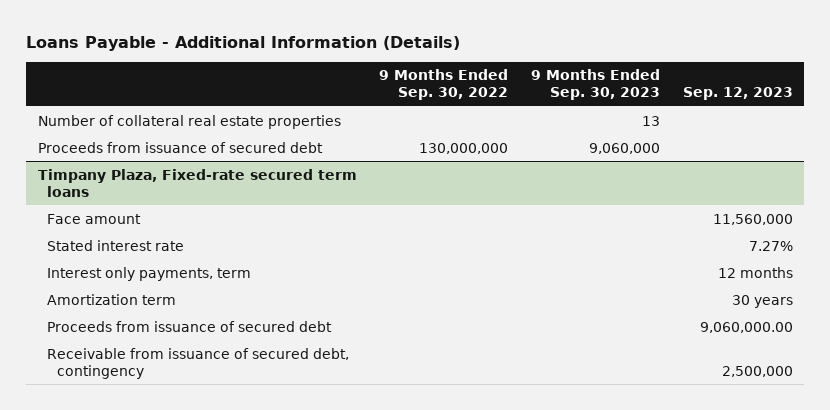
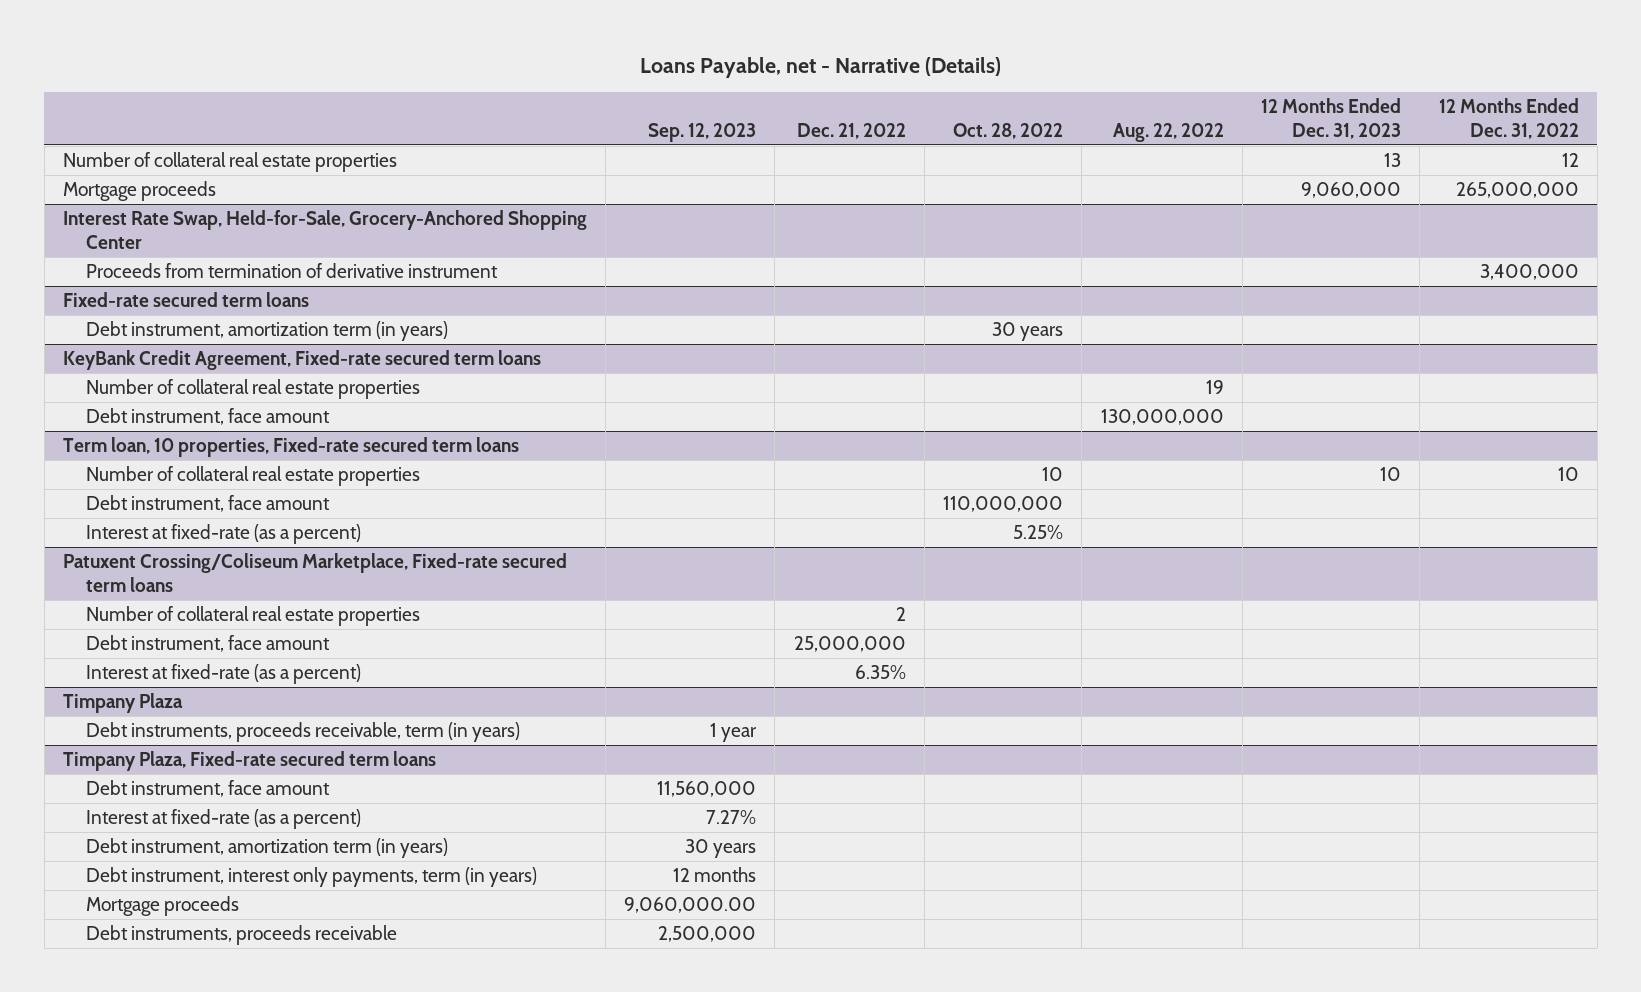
- Loans Payable - Additional Information (Details)
+ Loans Payable, net - Narrative (Details)
- | 9 Months Ended Sep. 30, 2022 | 9 Months Ended Sep. 30, 2023 | Sep. 12, 2023
+ | Sep. 12, 2023 | Dec. 21, 2022 | Oct. 28, 2022 | Aug. 22, 2022 | 12 Months Ended Dec. 31, 2023 | 12 Months Ended Dec. 31, 2022
- Proceeds from issuance of secured debt | 130,000,000 | 9,060,000 |
+ Mortgage proceeds | | | | | 9,060,000 | 265,000,000
+ Interest Rate Swap, Held-for-Sale, Grocery-Anchored Shopping Center
+ Proceeds from termination of derivative instrument | | | | | | 3,400,000
+ Fixed-rate secured term loans
+ Debt instrument, amortization term (in years) | | | 30 years | | |
+ KeyBank Credit Agreement, Fixed-rate secured term loans
+ Number of collateral real estate properties | | | | 19 | |
+ Debt instrument, face amount | | | | 130,000,000 | |
+ Term loan, 10 properties, Fixed-rate secured term loans
+ Number of collateral real estate properties | | | 10 | | 10 | 10
+ Debt instrument, face amount | | | 110,000,000 | | |
+ Interest at fixed-rate (as a percent) | | | 5.25% | | |
+ Patuxent Crossing/Coliseum Marketplace, Fixed-rate secured term loans
+ Number of collateral real estate properties | | 2 | | | |
+ Debt instrument, face amount | | 25,000,000 | | | |
+ Interest at fixed-rate (as a percent) | | 6.35% | | | |
+ Timpany Plaza
+ Debt instruments, proceeds receivable, term (in years) | 1 year | | | | |
@ Timpany Plaza, Fixed-rate secured term loans
- Face amount | | | 11,560,000
- Stated interest rate | | | 7.27%
- Interest only payments, term | | | 12 months
- Amortization term | | | 30 years
- Proceeds from issuance of secured debt | | | 9,060,000.00
- Receivable from issuance of secured debt, contingency | | | 2,500,000
+ Debt instrument, face amount | 11,560,000 | | | | |
+ Interest at fixed-rate (as a percent) | 7.27% | | | | |
+ Debt instrument, amortization term (in years) | 30 years | | | | |
+ Debt instrument, interest only payments, term (in years) | 12 months | | | | |
+ Mortgage proceeds | 9,060,000.00 | | | | |
+ Debt instruments, proceeds receivable | 2,500,000 | | | | |

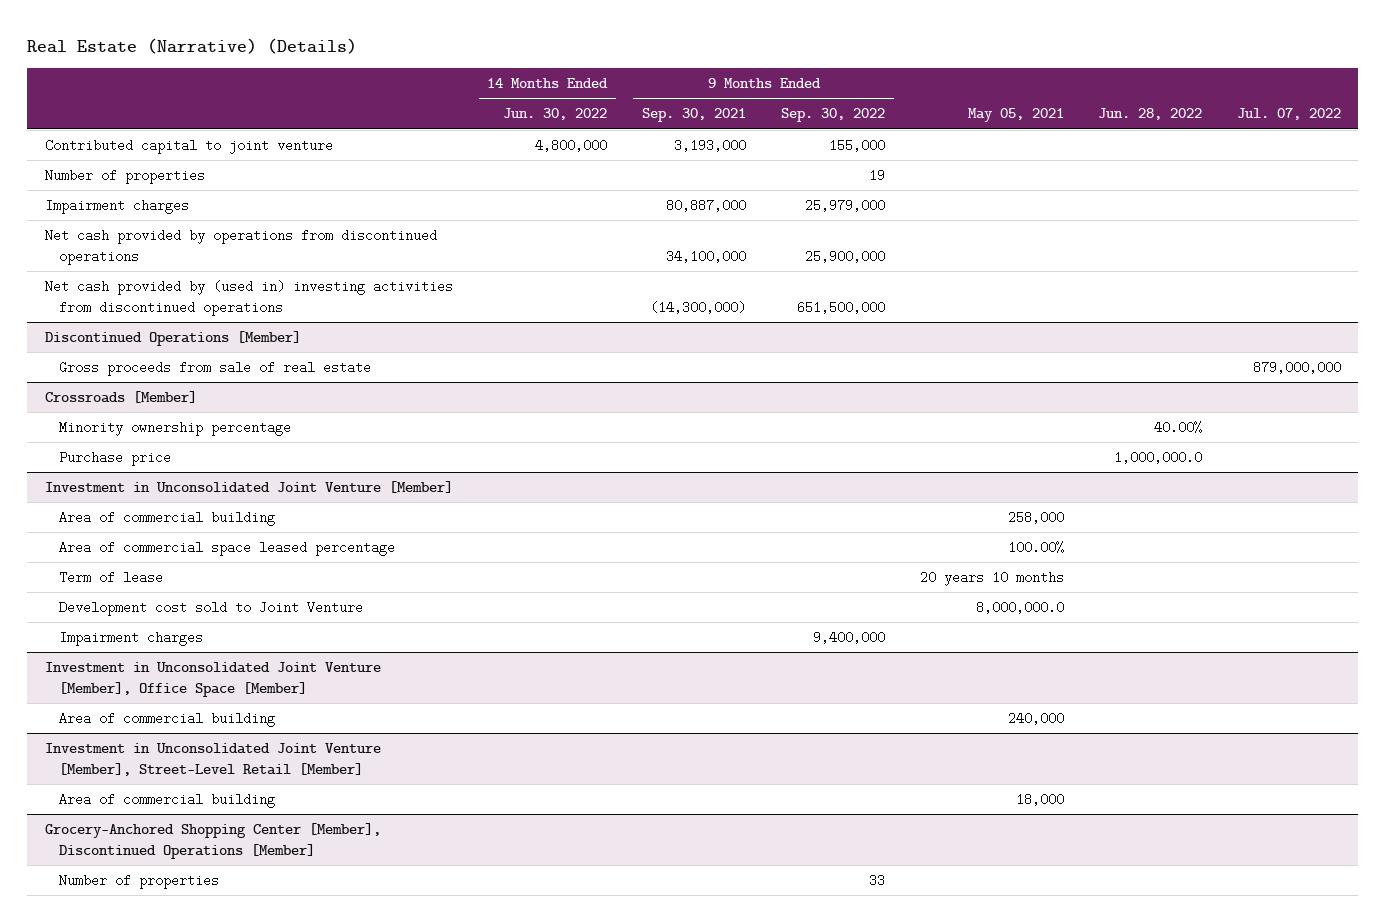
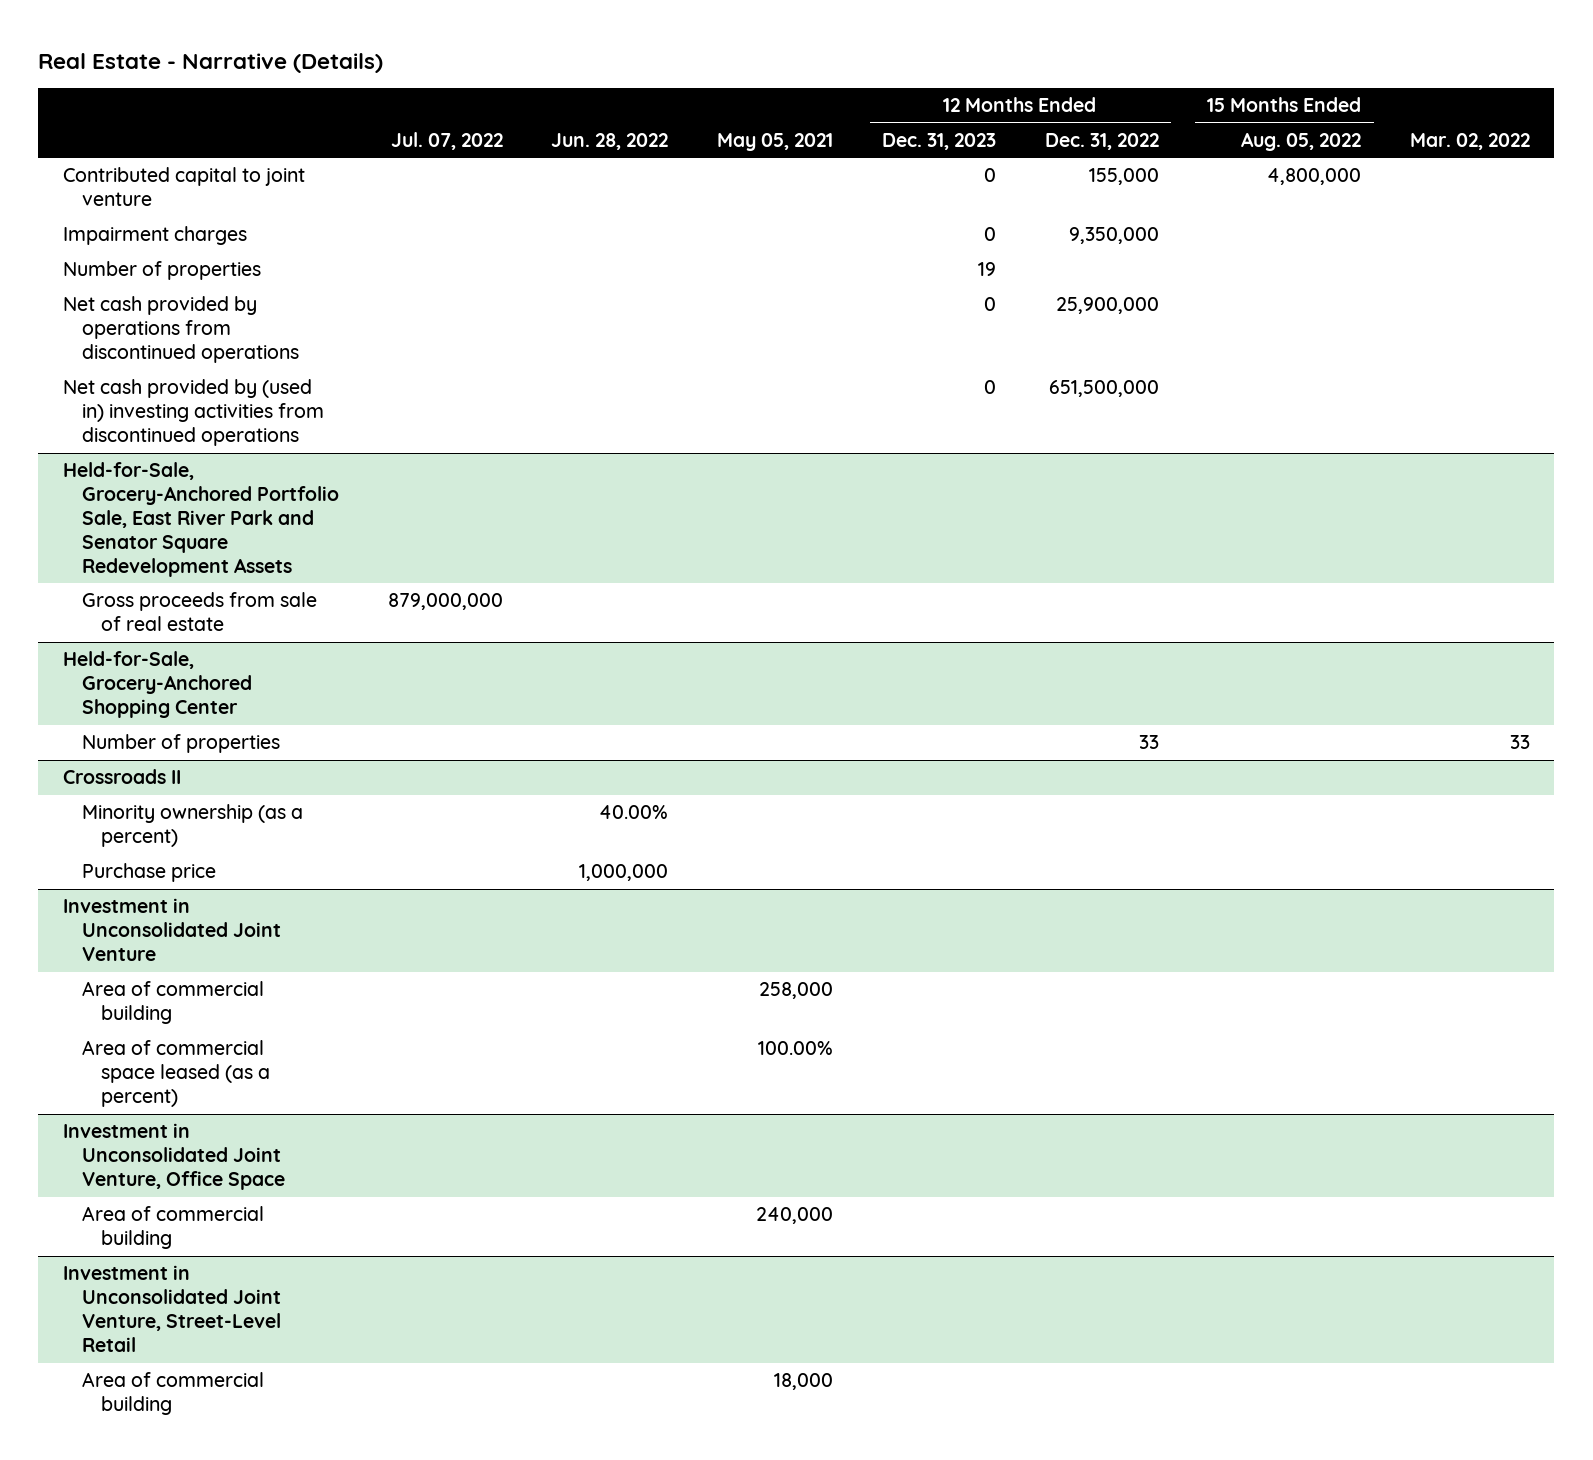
- Real Estate (Narrative) (Details)
+ Real Estate - Narrative (Details)
- | 14 Months Ended Jun. 30, 2022 | 9 Months Ended Sep. 30, 2021 | 9 Months Ended Sep. 30, 2022 | May 05, 2021 | Jun. 28, 2022 | Jul. 07, 2022
+ | Jul. 07, 2022 | Jun. 28, 2022 | May 05, 2021 | 12 Months Ended Dec. 31, 2023 | 12 Months Ended Dec. 31, 2022 | 15 Months Ended Aug. 05, 2022 | Mar. 02, 2022
moved down: Number of properties | | | | 19 | | |
- Discontinued Operations [Member]
+ Held-for-Sale, Grocery-Anchored Portfolio Sale, East River Park and Senator Square Redevelopment Assets
- Crossroads [Member]
- Minority ownership percentage | | | | | 40.00% |
- Purchase price | | | | | 1,000,000.0 |
- Investment in Unconsolidated Joint Venture [Member]
+ Held-for-Sale, Grocery-Anchored Shopping Center
+ Number of properties | | | | | 33 | | 33
+ Crossroads II
+ Minority ownership (as a percent) | | 40.00% | | | | |
+ Purchase price | | 1,000,000 | | | | |
+ Investment in Unconsolidated Joint Venture
- Area of commercial space leased percentage | | | | 100.00% | |
- Term of lease | | | | 20 years 10 months | |
- Development cost sold to Joint Venture | | | | 8,000,000.0 | |
- Impairment charges | | | 9,400,000 | | |
- Investment in Unconsolidated Joint Venture [Member], Office Space [Member]
+ Area of commercial space leased (as a percent) | | | 100.00% | | | |
+ Investment in Unconsolidated Joint Venture, Office Space
- Investment in Unconsolidated Joint Venture [Member], Street-Level Retail [Member]
+ Investment in Unconsolidated Joint Venture, Street-Level Retail
- Grocery-Anchored Shopping Center [Member], Discontinued Operations [Member]
- Number of properties | | | 33 | | |

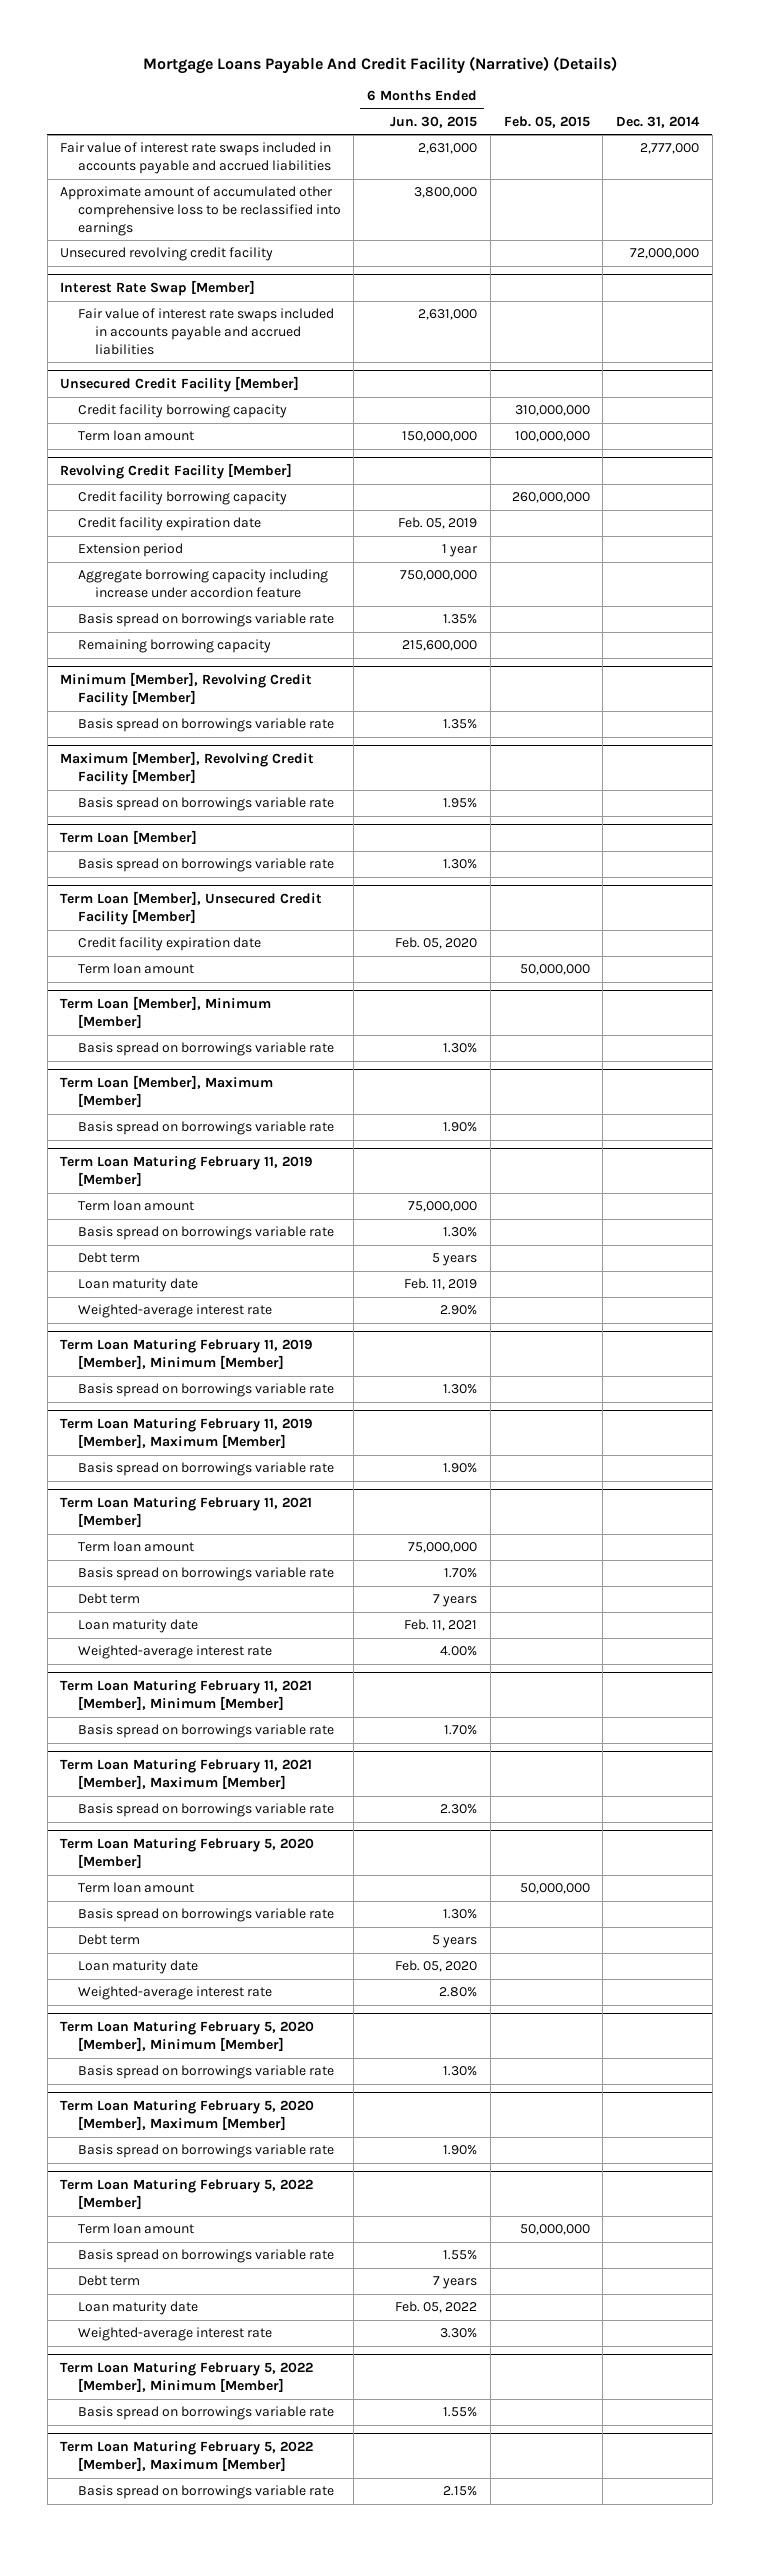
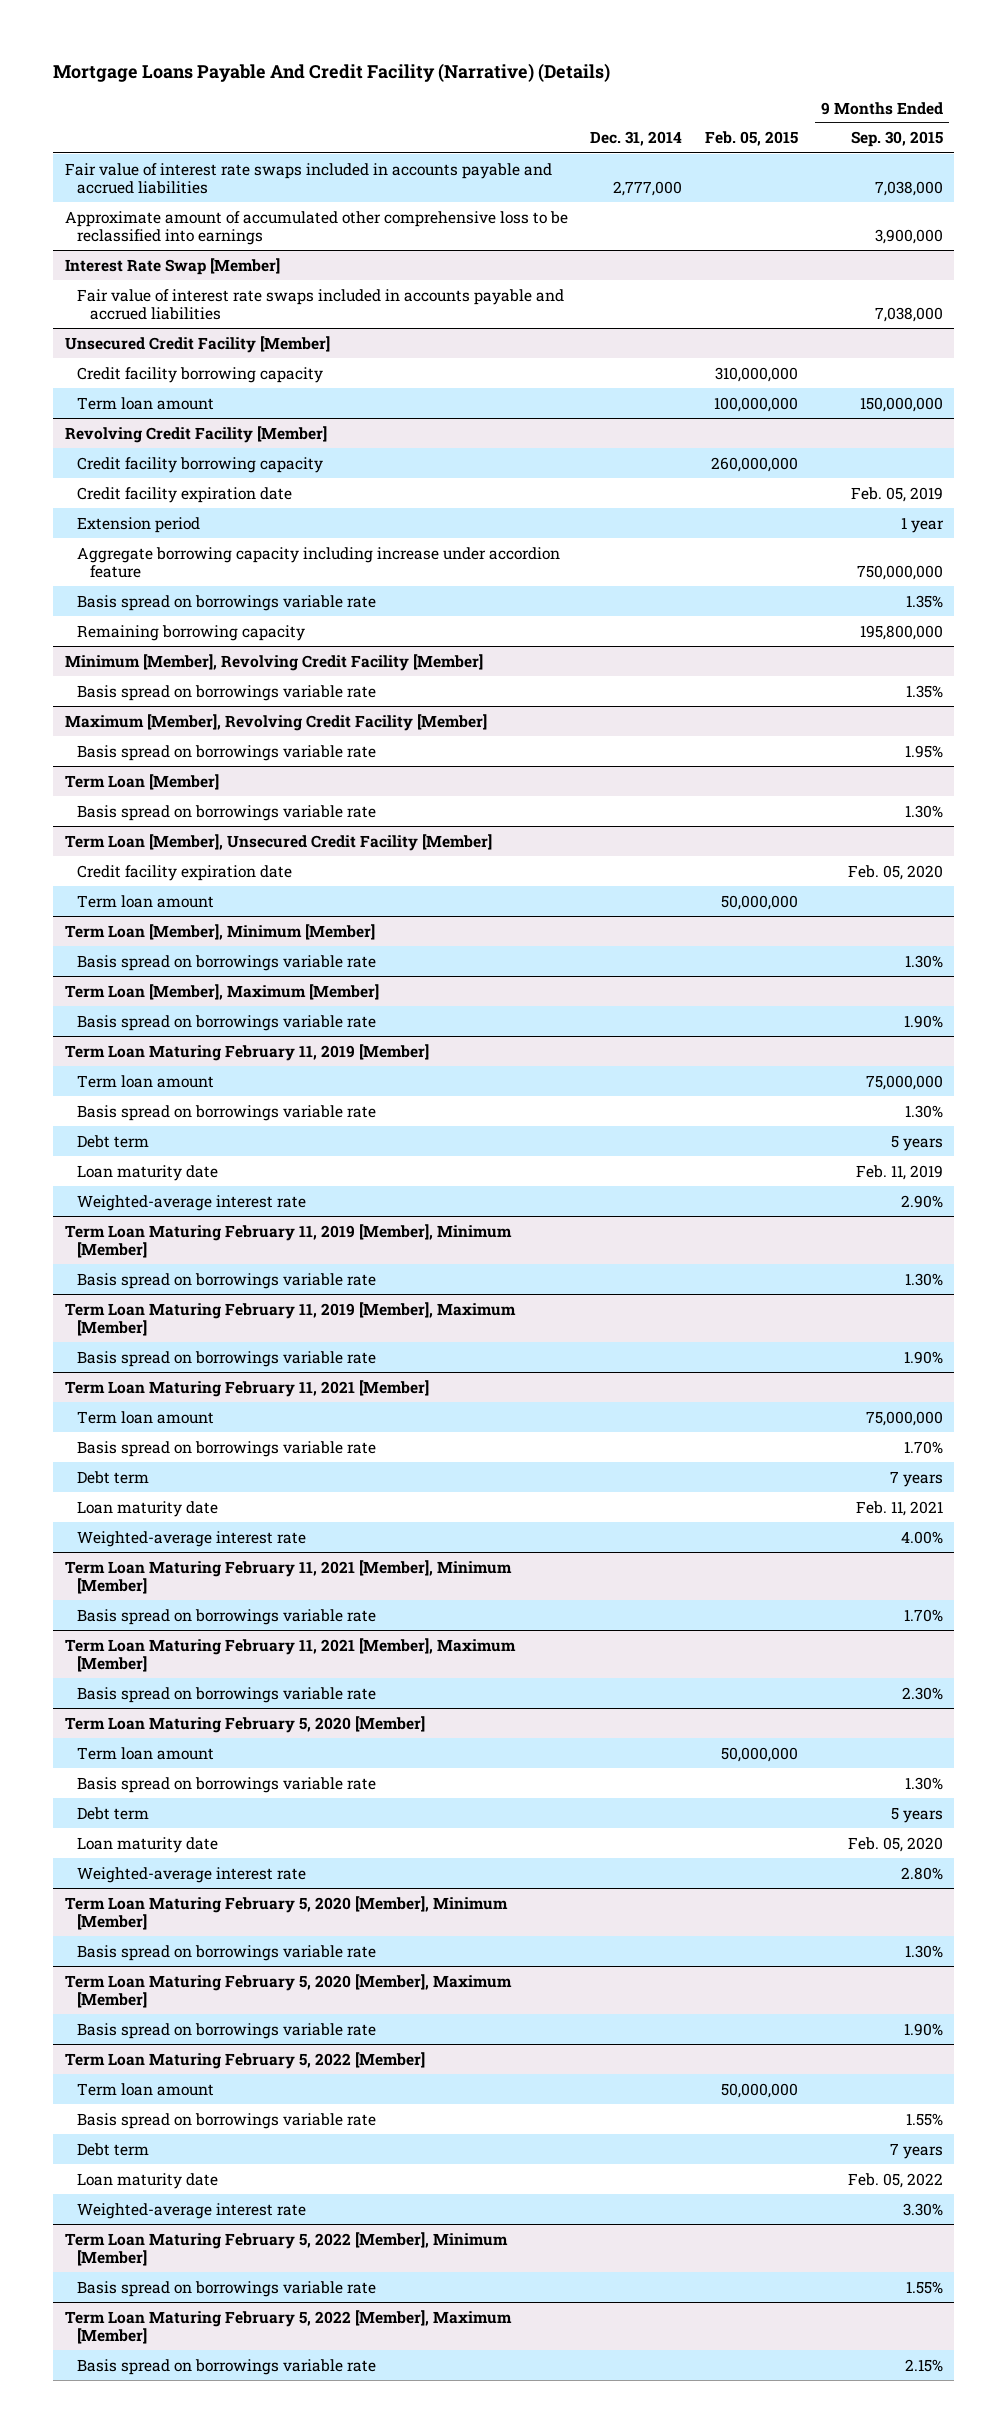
- | 6 Months Ended Jun. 30, 2015 | Feb. 05, 2015 | Dec. 31, 2014
+ | Dec. 31, 2014 | Feb. 05, 2015 | 9 Months Ended Sep. 30, 2015
- Unsecured revolving credit facility | | | 72,000,000

